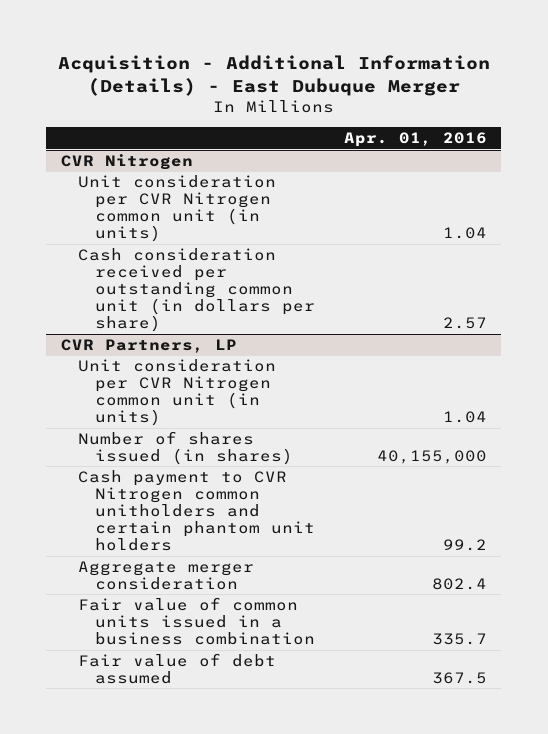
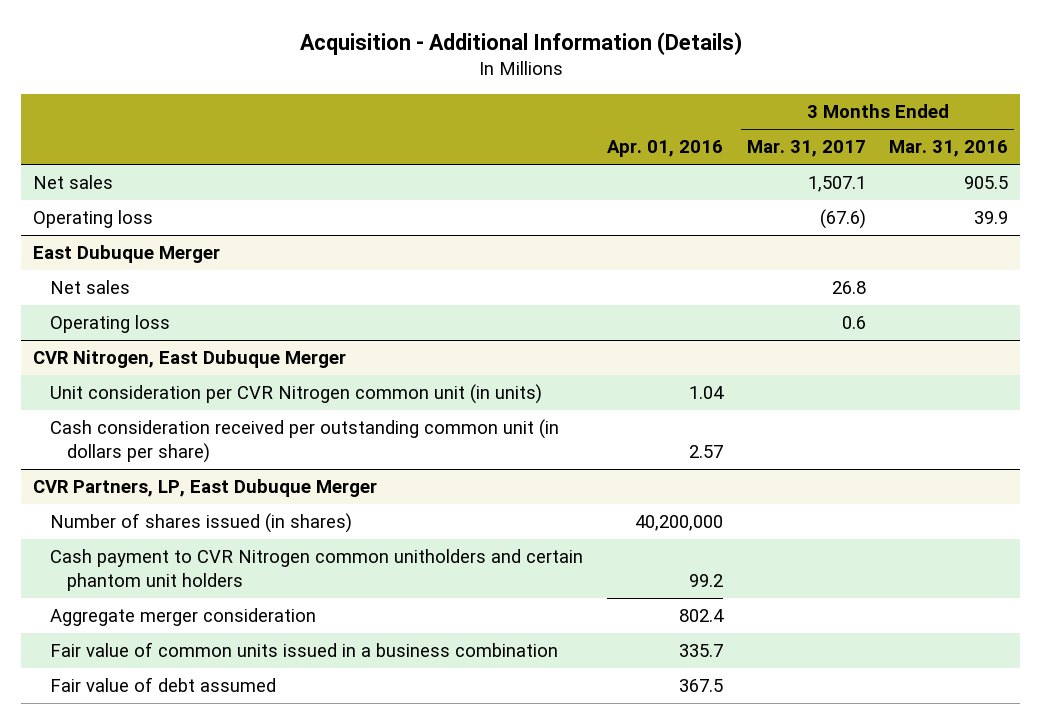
- Acquisition - Additional Information (Details) - East Dubuque Merger
+ Acquisition - Additional Information (Details)
- | Apr. 01, 2016
+ | Apr. 01, 2016 | 3 Months Ended Mar. 31, 2017 | 3 Months Ended Mar. 31, 2016
- CVR Nitrogen
+ Net sales | | 1,507.1 | 905.5
+ Operating loss | | (67.6) | 39.9
+ East Dubuque Merger
+ Net sales | | 26.8 |
+ Operating loss | | 0.6 |
+ CVR Nitrogen, East Dubuque Merger
- CVR Partners, LP
- Unit consideration per CVR Nitrogen common unit (in units) | 1.04
- Number of shares issued (in shares) | 40,155,000
+ CVR Partners, LP, East Dubuque Merger
+ Number of shares issued (in shares) | 40,200,000 | |

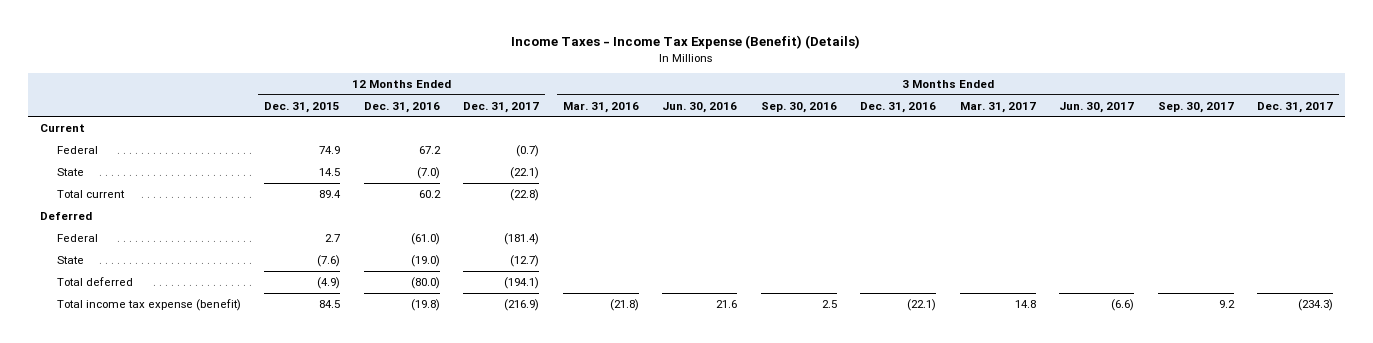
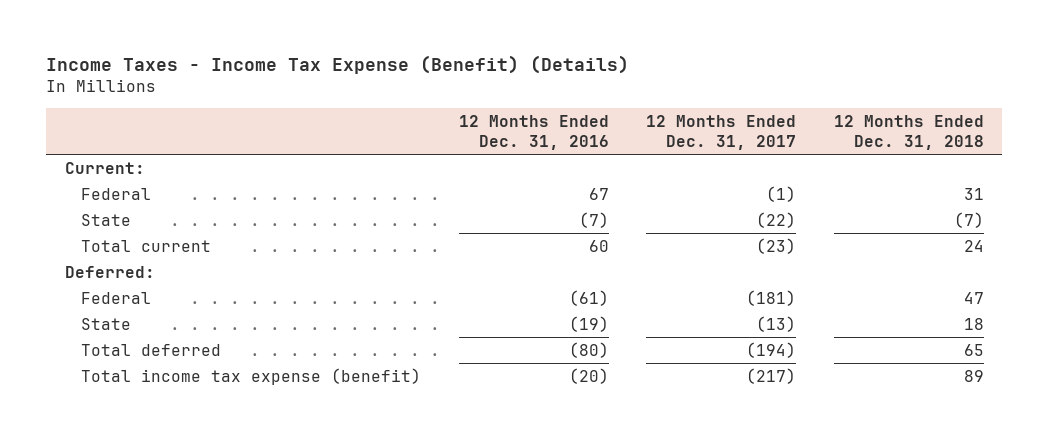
- | 12 Months Ended Dec. 31, 2015 | 12 Months Ended Dec. 31, 2016 | 12 Months Ended Dec. 31, 2017 | 3 Months Ended Mar. 31, 2016 | 3 Months Ended Jun. 30, 2016 | 3 Months Ended Sep. 30, 2016 | 3 Months Ended Dec. 31, 2016 | 3 Months Ended Mar. 31, 2017 | 3 Months Ended Jun. 30, 2017 | 3 Months Ended Sep. 30, 2017 | 3 Months Ended Dec. 31, 2017
+ | 12 Months Ended Dec. 31, 2016 | 12 Months Ended Dec. 31, 2017 | 12 Months Ended Dec. 31, 2018
- Current
- Federal | 74.9 | 67.2 | (0.7) | | | | | | | |
- State | 14.5 | (7.0) | (22.1) | | | | | | | |
- Total current | 89.4 | 60.2 | (22.8) | | | | | | | |
- Deferred
- Federal | 2.7 | (61.0) | (181.4) | | | | | | | |
- State | (7.6) | (19.0) | (12.7) | | | | | | | |
- Total deferred | (4.9) | (80.0) | (194.1) | | | | | | | |
- Total income tax expense (benefit) | 84.5 | (19.8) | (216.9) | (21.8) | 21.6 | 2.5 | (22.1) | 14.8 | (6.6) | 9.2 | (234.3)
+ Current:
+ Federal | 67 | (1) | 31
+ State | (7) | (22) | (7)
+ Total current | 60 | (23) | 24
+ Deferred:
+ Federal | (61) | (181) | 47
+ State | (19) | (13) | 18
+ Total deferred | (80) | (194) | 65
+ Total income tax expense (benefit) | (20) | (217) | 89

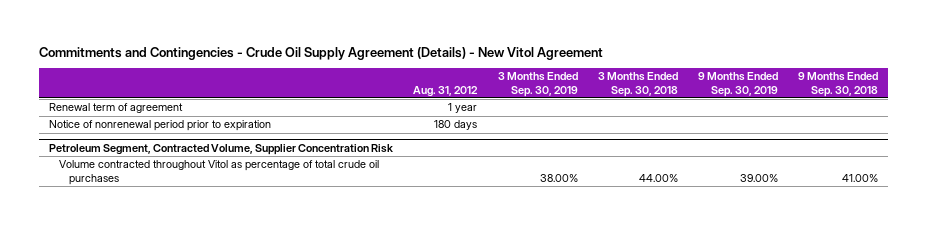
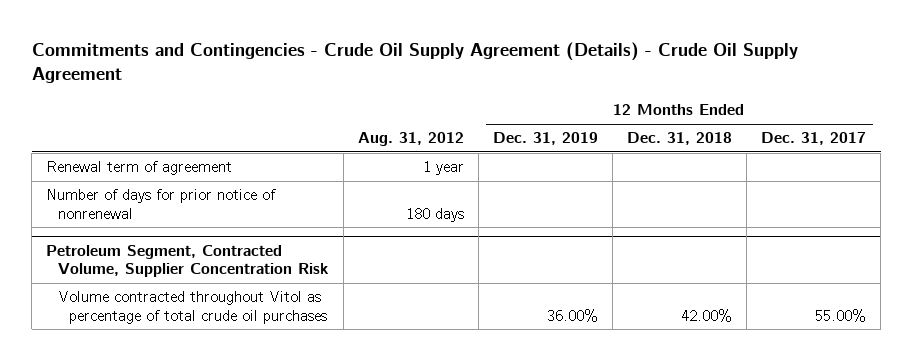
- Commitments and Contingencies - Crude Oil Supply Agreement (Details) - New Vitol Agreement
+ Commitments and Contingencies - Crude Oil Supply Agreement (Details) - Crude Oil Supply Agreement
- | Aug. 31, 2012 | 3 Months Ended Sep. 30, 2019 | 3 Months Ended Sep. 30, 2018 | 9 Months Ended Sep. 30, 2019 | 9 Months Ended Sep. 30, 2018
+ | Aug. 31, 2012 | 12 Months Ended Dec. 31, 2019 | 12 Months Ended Dec. 31, 2018 | 12 Months Ended Dec. 31, 2017
- Notice of nonrenewal period prior to expiration | 180 days | | | |
+ Number of days for prior notice of nonrenewal | 180 days | | |

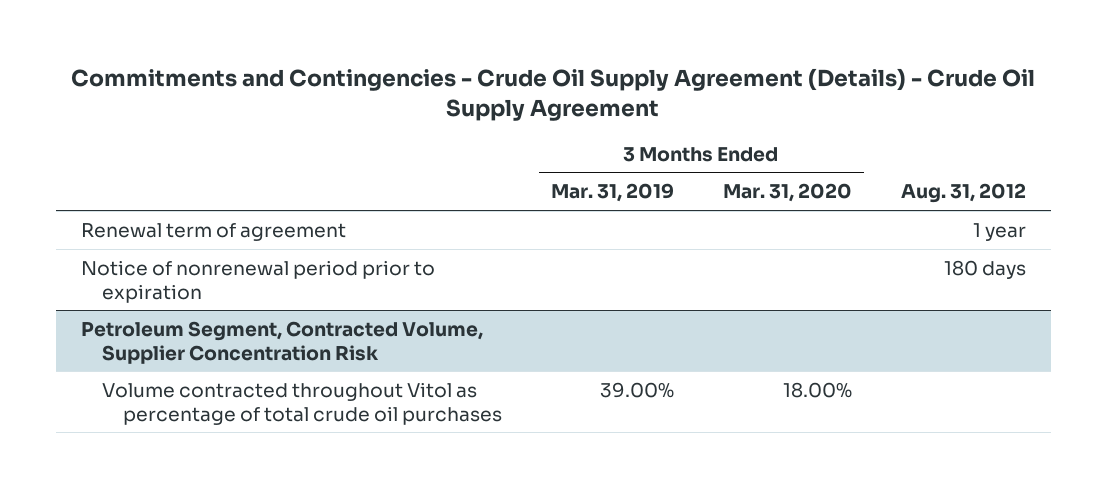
- | Aug. 31, 2012 | 12 Months Ended Dec. 31, 2019 | 12 Months Ended Dec. 31, 2018 | 12 Months Ended Dec. 31, 2017
+ | 3 Months Ended Mar. 31, 2019 | 3 Months Ended Mar. 31, 2020 | Aug. 31, 2012
- Number of days for prior notice of nonrenewal | 180 days | | |
+ Notice of nonrenewal period prior to expiration | | | 180 days

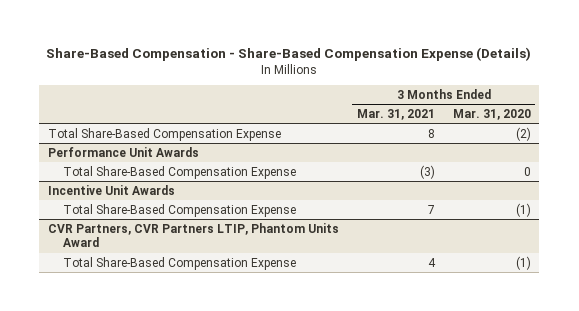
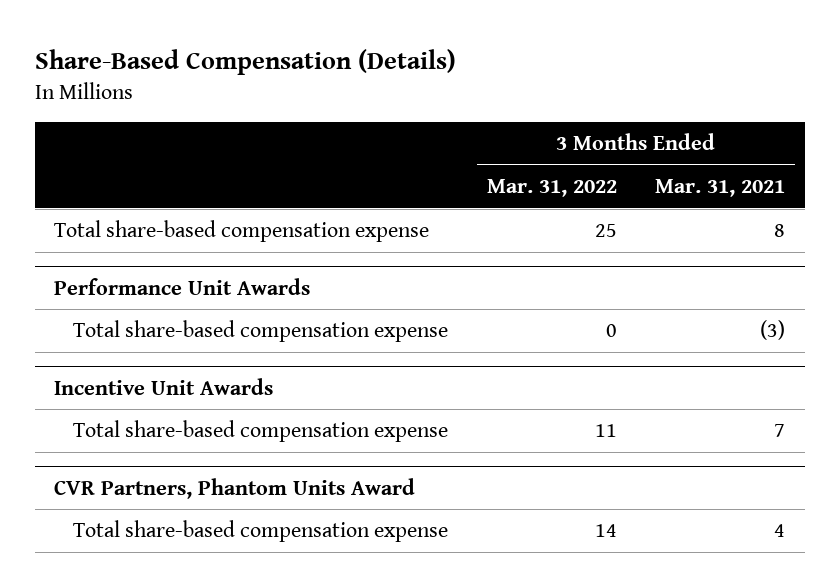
- Share-Based Compensation - Share-Based Compensation Expense (Details)
+ Share-Based Compensation (Details)
- | 3 Months Ended Mar. 31, 2021 | 3 Months Ended Mar. 31, 2020
+ | 3 Months Ended Mar. 31, 2022 | 3 Months Ended Mar. 31, 2021
- Total Share-Based Compensation Expense | 8 | (2)
+ Total share-based compensation expense | 25 | 8
@ Performance Unit Awards
- Total Share-Based Compensation Expense | (3) | 0
+ Total share-based compensation expense | 0 | (3)
@ Incentive Unit Awards
- Total Share-Based Compensation Expense | 7 | (1)
- CVR Partners, CVR Partners LTIP, Phantom Units Award
- Total Share-Based Compensation Expense | 4 | (1)
@ Incentive Unit Awards
+ Total share-based compensation expense | 11 | 7
+ CVR Partners, Phantom Units Award
+ Total share-based compensation expense | 14 | 4

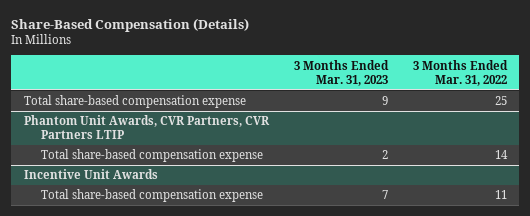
- | 3 Months Ended Mar. 31, 2022 | 3 Months Ended Mar. 31, 2021
+ | 3 Months Ended Mar. 31, 2023 | 3 Months Ended Mar. 31, 2022
- Performance Unit Awards
- Total share-based compensation expense | 0 | (3)
+ Phantom Unit Awards, CVR Partners, CVR Partners LTIP
+ Total share-based compensation expense | 2 | 14
- CVR Partners, Phantom Units Award
- Total share-based compensation expense | 14 | 4

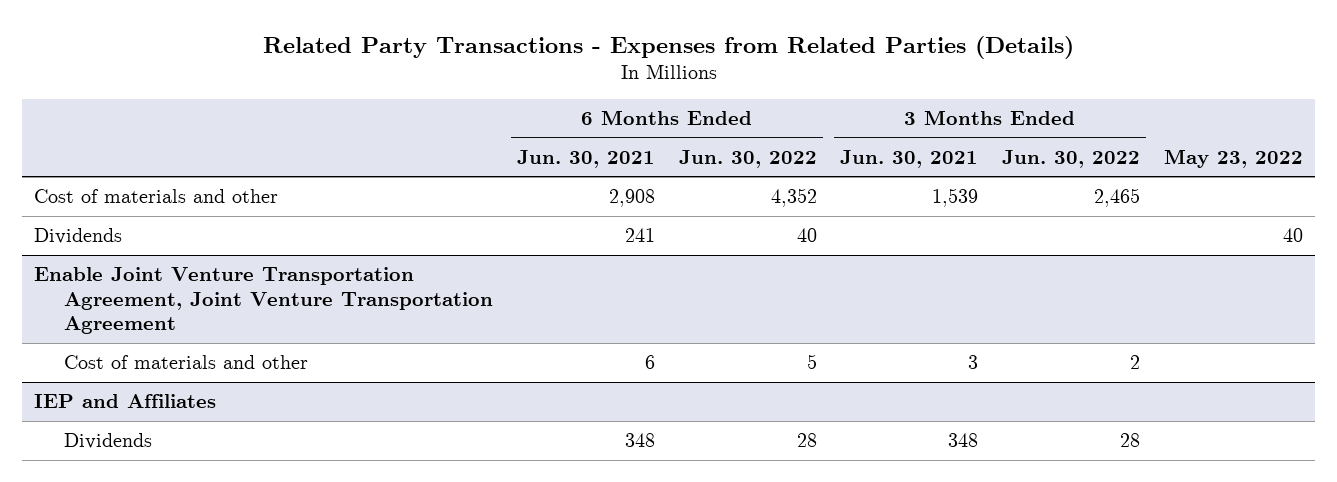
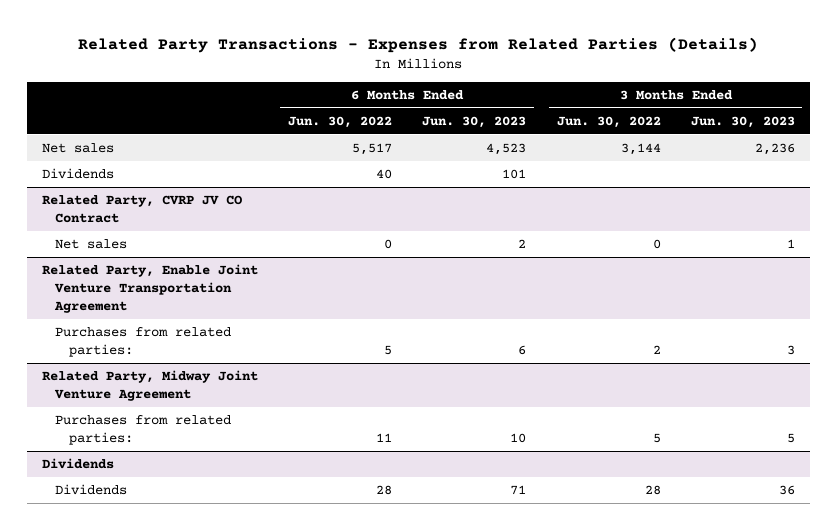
- | 6 Months Ended Jun. 30, 2021 | 6 Months Ended Jun. 30, 2022 | 3 Months Ended Jun. 30, 2021 | 3 Months Ended Jun. 30, 2022 | May 23, 2022
+ | 6 Months Ended Jun. 30, 2022 | 6 Months Ended Jun. 30, 2023 | 3 Months Ended Jun. 30, 2022 | 3 Months Ended Jun. 30, 2023
- Cost of materials and other | 2,908 | 4,352 | 1,539 | 2,465 |
+ Net sales | 5,517 | 4,523 | 3,144 | 2,236
- Enable Joint Venture Transportation Agreement, Joint Venture Transportation Agreement
- Cost of materials and other | 6 | 5 | 3 | 2 |
- IEP and Affiliates
+ Related Party, CVRP JV CO Contract
+ Net sales | 0 | 2 | 0 | 1
+ Related Party, Enable Joint Venture Transportation Agreement
+ Purchases from related parties: | 5 | 6 | 2 | 3
+ Related Party, Midway Joint Venture Agreement
+ Purchases from related parties: | 11 | 10 | 5 | 5
+ Dividends

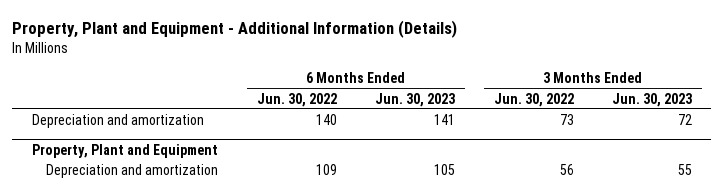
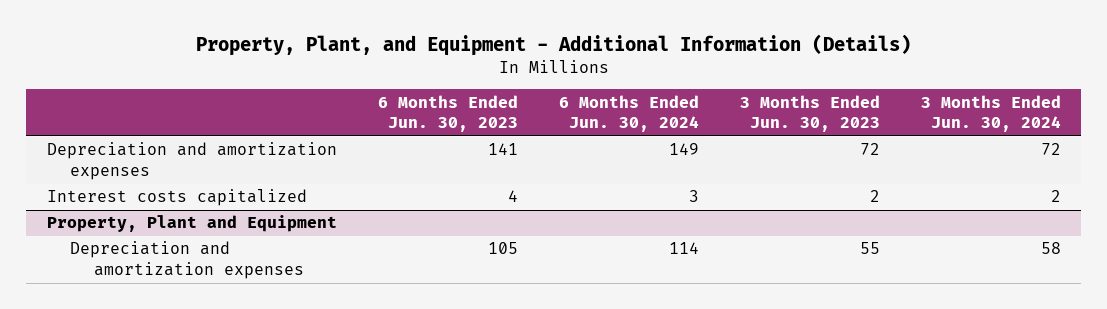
- Property, Plant and Equipment - Additional Information (Details)
+ Property, Plant, and Equipment - Additional Information (Details)
- | 6 Months Ended Jun. 30, 2022 | 6 Months Ended Jun. 30, 2023 | 3 Months Ended Jun. 30, 2022 | 3 Months Ended Jun. 30, 2023
+ | 6 Months Ended Jun. 30, 2023 | 6 Months Ended Jun. 30, 2024 | 3 Months Ended Jun. 30, 2023 | 3 Months Ended Jun. 30, 2024
- Depreciation and amortization | 140 | 141 | 73 | 72
+ Depreciation and amortization expenses | 141 | 149 | 72 | 72
+ Interest costs capitalized | 4 | 3 | 2 | 2
@ Property, Plant and Equipment
- Depreciation and amortization | 109 | 105 | 56 | 55
+ Depreciation and amortization expenses | 105 | 114 | 55 | 58

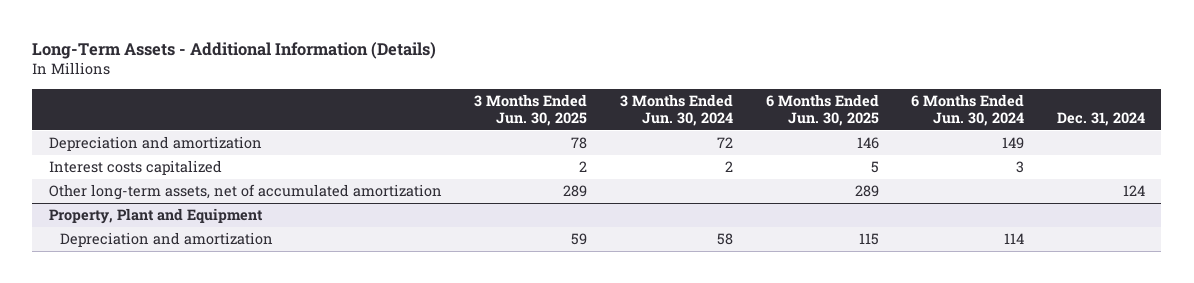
- Property, Plant, and Equipment - Additional Information (Details)
+ Long-Term Assets - Additional Information (Details)
- | 6 Months Ended Jun. 30, 2023 | 6 Months Ended Jun. 30, 2024 | 3 Months Ended Jun. 30, 2023 | 3 Months Ended Jun. 30, 2024
+ | 3 Months Ended Jun. 30, 2025 | 3 Months Ended Jun. 30, 2024 | 6 Months Ended Jun. 30, 2025 | 6 Months Ended Jun. 30, 2024 | Dec. 31, 2024
- Depreciation and amortization expenses | 141 | 149 | 72 | 72
+ Depreciation and amortization | 78 | 72 | 146 | 149 |
+ Other long-term assets, net of accumulated amortization | 289 | | 289 | | 124
@ Property, Plant and Equipment
- Depreciation and amortization expenses | 105 | 114 | 55 | 58
+ Depreciation and amortization | 59 | 58 | 115 | 114 |

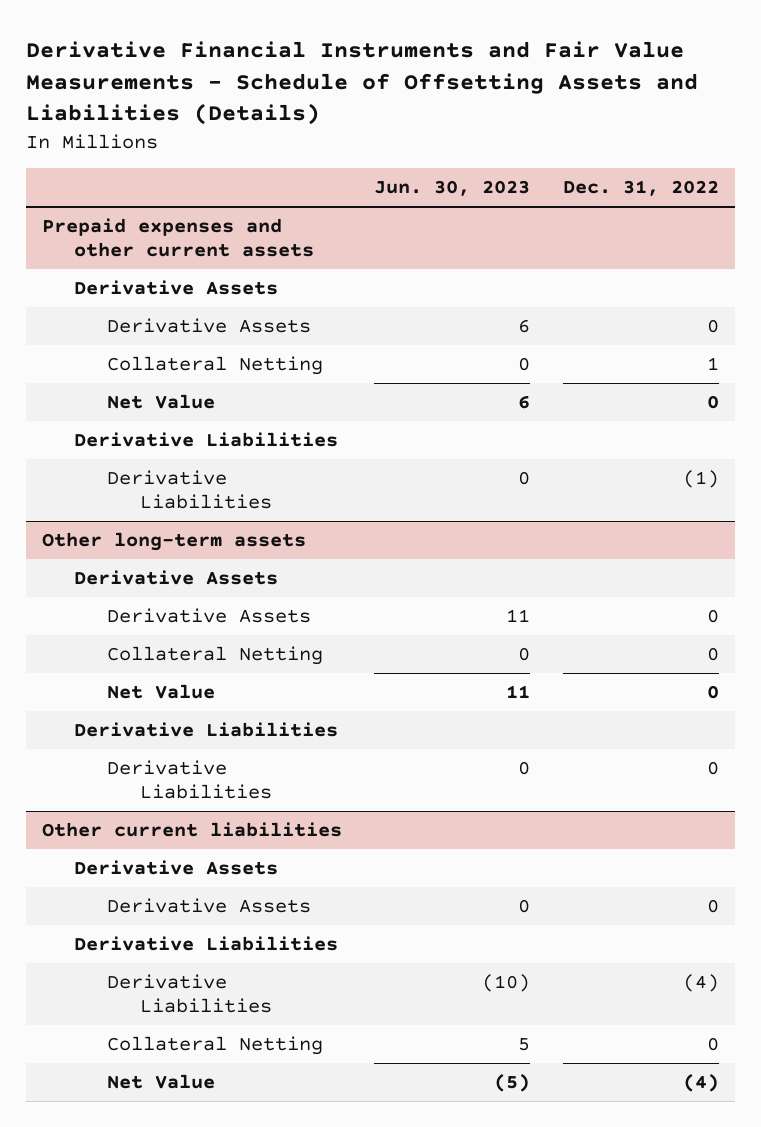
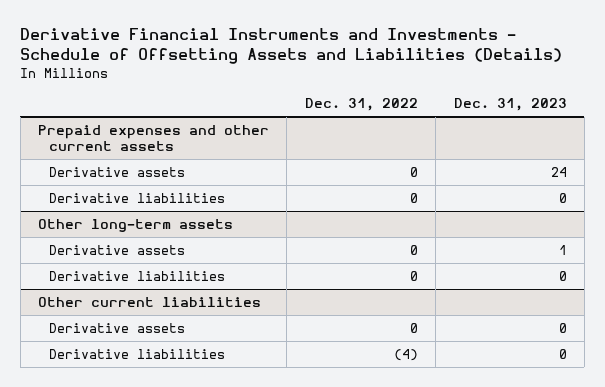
- Derivative Financial Instruments and Fair Value Measurements - Schedule of Offsetting Assets and Liabilities (Details)
+ Derivative Financial Instruments and Investments - Schedule of Offsetting Assets and Liabilities (Details)
- | Jun. 30, 2023 | Dec. 31, 2022
+ | Dec. 31, 2022 | Dec. 31, 2023
@ Prepaid expenses and other current assets
- Derivative Assets
- Derivative Assets | 6 | 0
- Collateral Netting | 0 | 1
- Net Value | 6 | 0
- Derivative Liabilities
- Derivative Liabilities | 0 | (1)
+ Derivative assets | 0 | 24
+ Derivative liabilities | 0 | 0
@ Other long-term assets
- Derivative Assets
- Derivative Assets | 11 | 0
- Collateral Netting | 0 | 0
- Net Value | 11 | 0
- Derivative Liabilities
- Derivative Liabilities | 0 | 0
+ Derivative assets | 0 | 1
+ Derivative liabilities | 0 | 0
@ Other current liabilities
- Derivative Assets
- Derivative Assets | 0 | 0
- Derivative Liabilities
- Derivative Liabilities | (10) | (4)
- Collateral Netting | 5 | 0
- Net Value | (5) | (4)
+ Derivative assets | 0 | 0
+ Derivative liabilities | (4) | 0

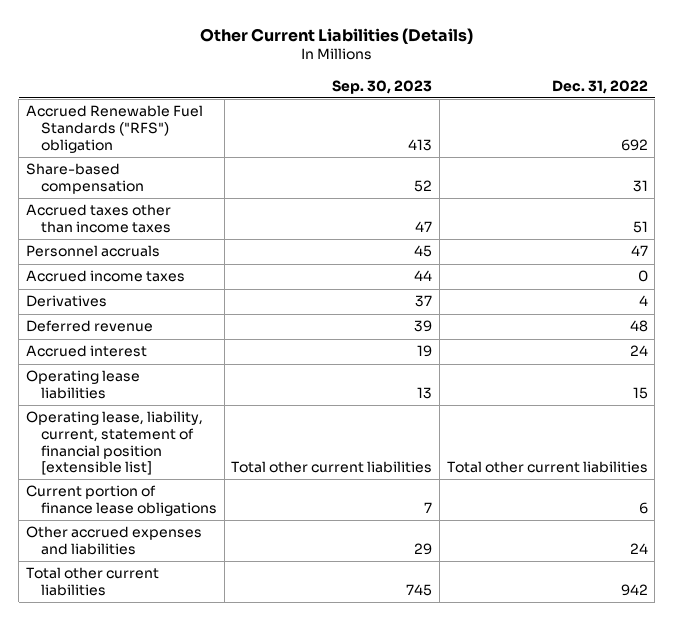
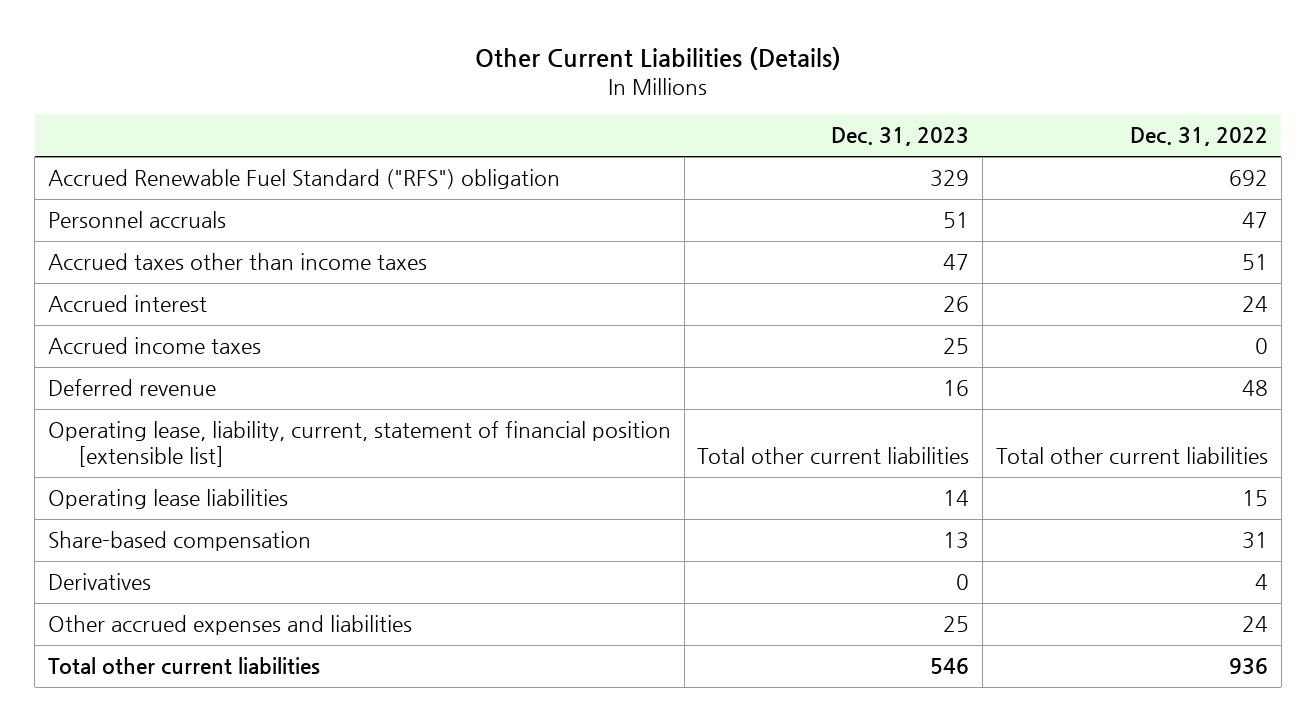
- | Sep. 30, 2023 | Dec. 31, 2022
+ | Dec. 31, 2023 | Dec. 31, 2022
- Accrued Renewable Fuel Standards ("RFS") obligation | 413 | 692
+ Accrued Renewable Fuel Standard ("RFS") obligation | 329 | 692
moved down: Accrued taxes other than income taxes | 47 | 51
moved up: Accrued interest | 26 | 24
- Current portion of finance lease obligations | 7 | 6
moved down: Operating lease liabilities | 14 | 15
moved down: Share-based compensation | 13 | 31
moved down: Derivatives | 0 | 4
- Total other current liabilities | 745 | 942
+ Total other current liabilities | 546 | 936

